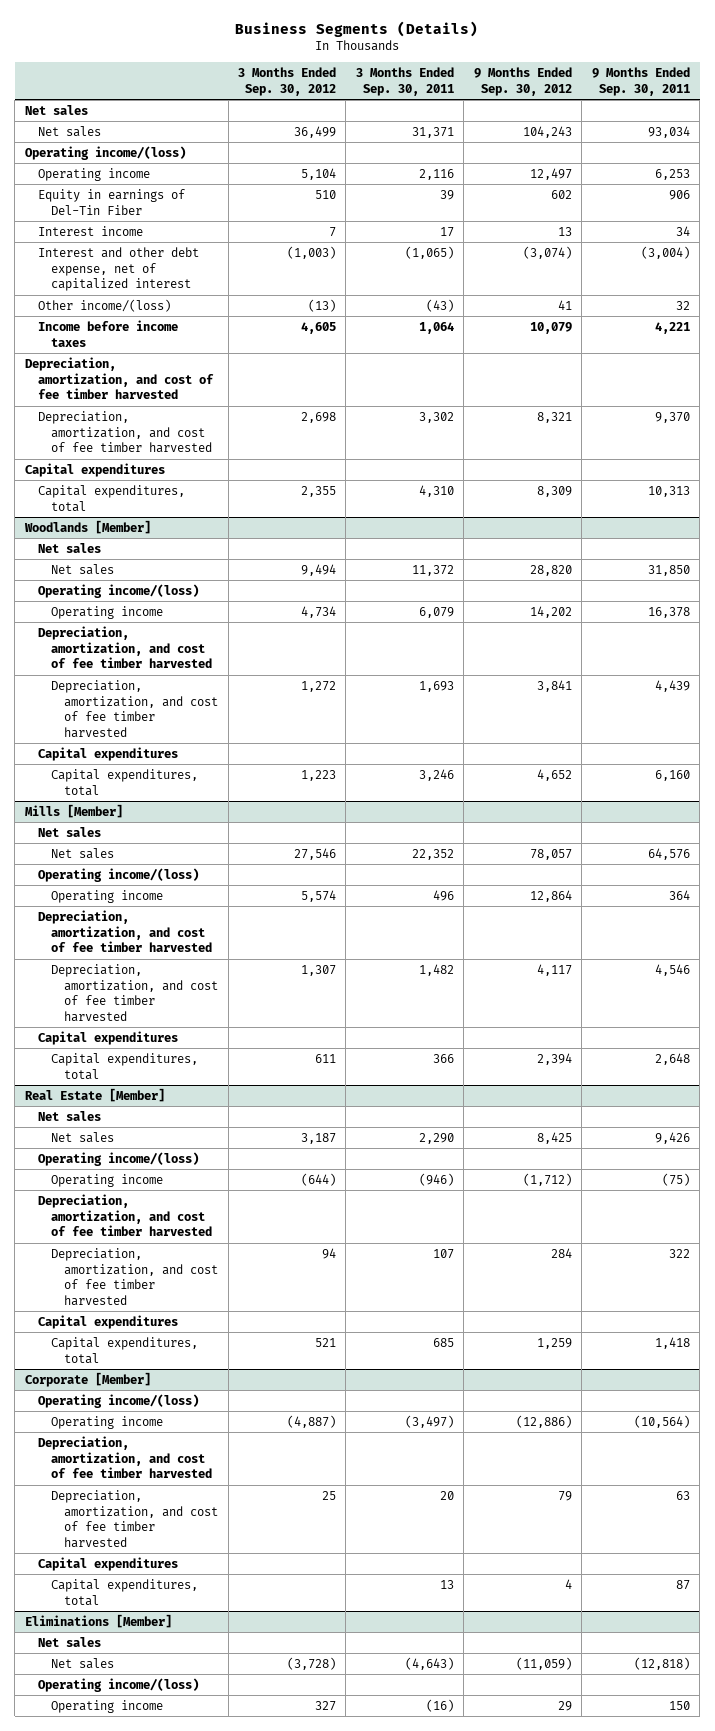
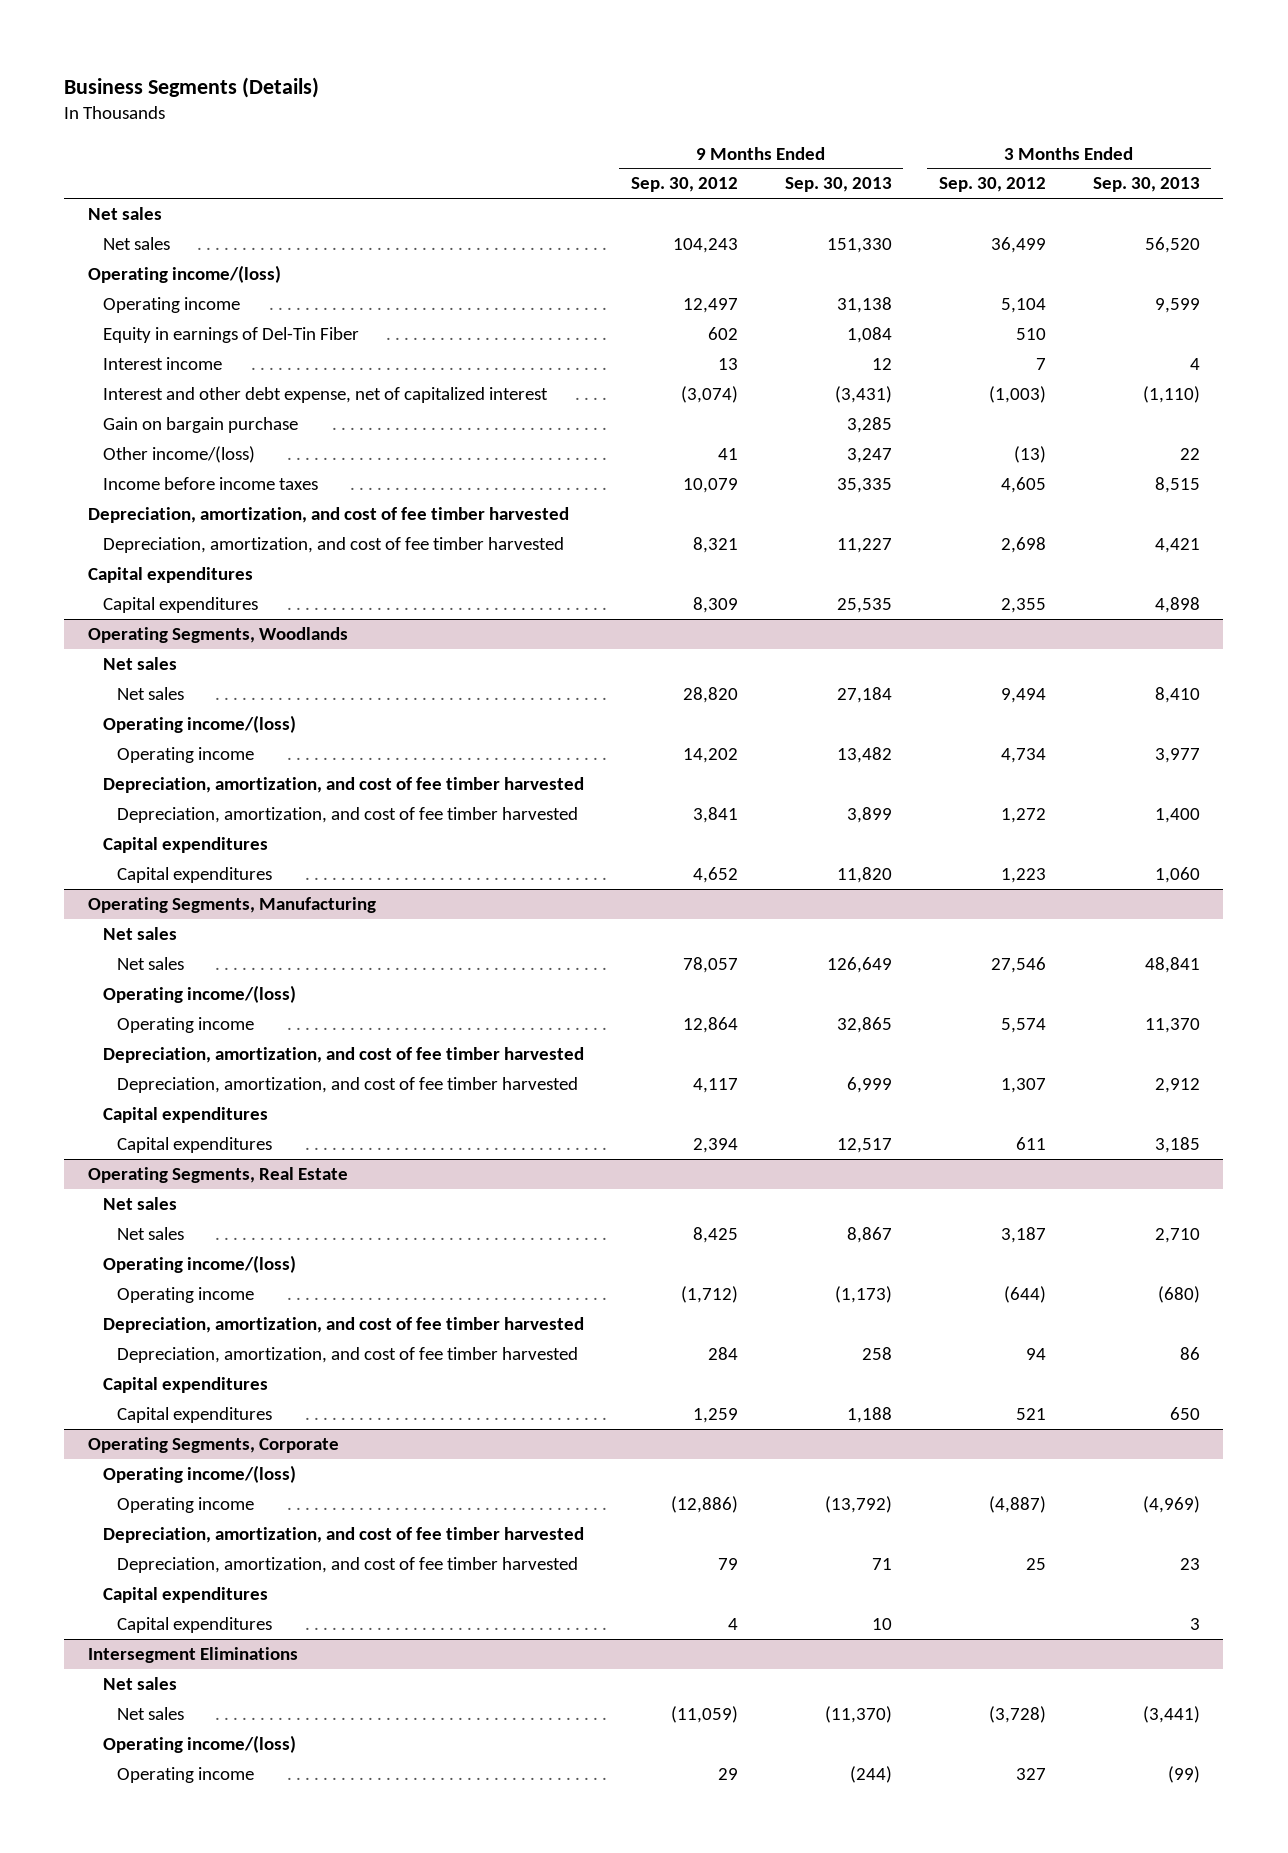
- | 3 Months Ended Sep. 30, 2012 | 3 Months Ended Sep. 30, 2011 | 9 Months Ended Sep. 30, 2012 | 9 Months Ended Sep. 30, 2011
+ | 9 Months Ended Sep. 30, 2012 | 9 Months Ended Sep. 30, 2013 | 3 Months Ended Sep. 30, 2012 | 3 Months Ended Sep. 30, 2013
+ Gain on bargain purchase | | 3,285 | |
- Capital expenditures, total | 2,355 | 4,310 | 8,309 | 10,313
- Woodlands [Member]
+ Capital expenditures | 8,309 | 25,535 | 2,355 | 4,898
+ Operating Segments, Woodlands
- Capital expenditures, total | 1,223 | 3,246 | 4,652 | 6,160
- Mills [Member]
+ Capital expenditures | 4,652 | 11,820 | 1,223 | 1,060
+ Operating Segments, Manufacturing
- Capital expenditures, total | 611 | 366 | 2,394 | 2,648
- Real Estate [Member]
+ Capital expenditures | 2,394 | 12,517 | 611 | 3,185
+ Operating Segments, Real Estate
- Capital expenditures, total | 521 | 685 | 1,259 | 1,418
- Corporate [Member]
+ Capital expenditures | 1,259 | 1,188 | 521 | 650
+ Operating Segments, Corporate
- Capital expenditures, total | | 13 | 4 | 87
- Eliminations [Member]
+ Capital expenditures | 4 | 10 | | 3
+ Intersegment Eliminations

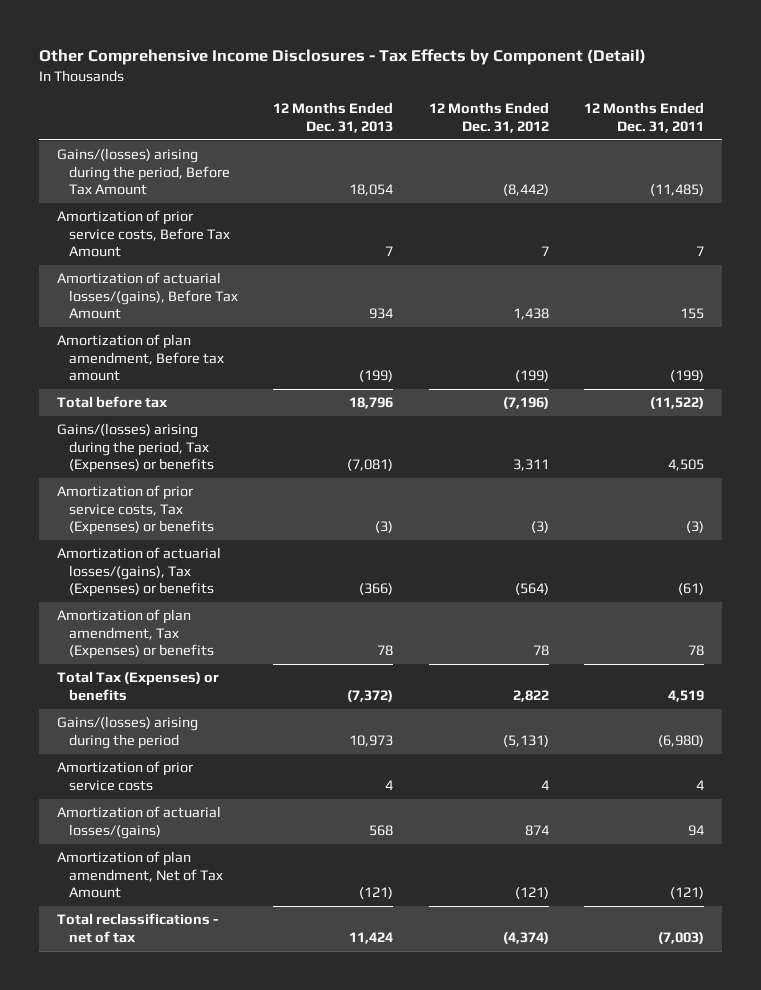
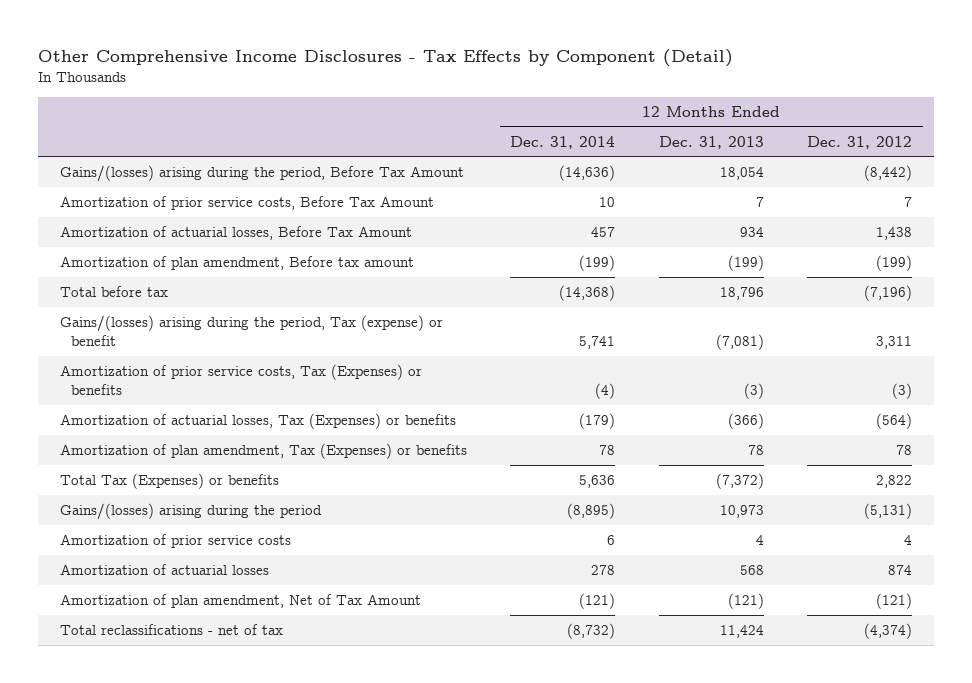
- | 12 Months Ended Dec. 31, 2013 | 12 Months Ended Dec. 31, 2012 | 12 Months Ended Dec. 31, 2011
+ | 12 Months Ended Dec. 31, 2014 | 12 Months Ended Dec. 31, 2013 | 12 Months Ended Dec. 31, 2012
- Amortization of actuarial losses/(gains), Before Tax Amount | 934 | 1,438 | 155
+ Amortization of actuarial losses, Before Tax Amount | 457 | 934 | 1,438
- Gains/(losses) arising during the period, Tax (Expenses) or benefits | (7,081) | 3,311 | 4,505
+ Gains/(losses) arising during the period, Tax (expense) or benefit | 5,741 | (7,081) | 3,311
- Amortization of actuarial losses/(gains), Tax (Expenses) or benefits | (366) | (564) | (61)
+ Amortization of actuarial losses, Tax (Expenses) or benefits | (179) | (366) | (564)
- Amortization of actuarial losses/(gains) | 568 | 874 | 94
+ Amortization of actuarial losses | 278 | 568 | 874

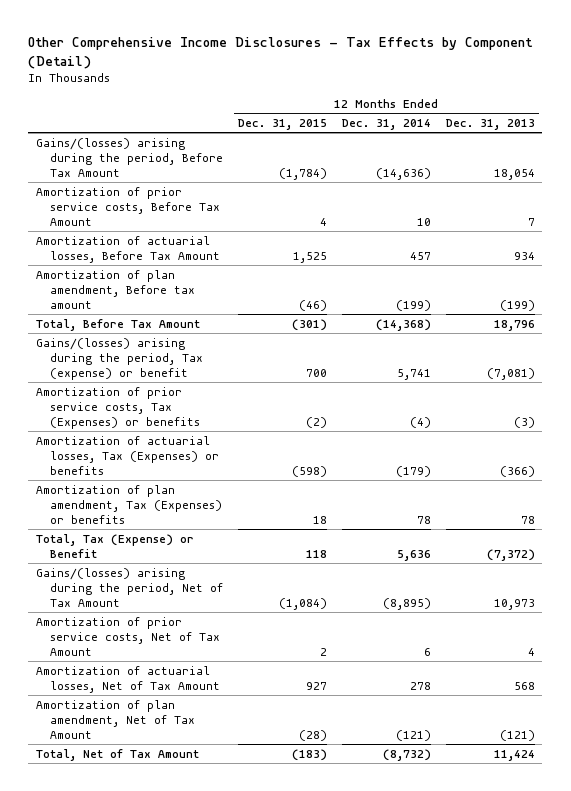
- | 12 Months Ended Dec. 31, 2014 | 12 Months Ended Dec. 31, 2013 | 12 Months Ended Dec. 31, 2012
+ | 12 Months Ended Dec. 31, 2015 | 12 Months Ended Dec. 31, 2014 | 12 Months Ended Dec. 31, 2013
- Total before tax | (14,368) | 18,796 | (7,196)
+ Total, Before Tax Amount | (301) | (14,368) | 18,796
- Total Tax (Expenses) or benefits | 5,636 | (7,372) | 2,822
- Gains/(losses) arising during the period | (8,895) | 10,973 | (5,131)
- Amortization of prior service costs | 6 | 4 | 4
- Amortization of actuarial losses | 278 | 568 | 874
+ Total, Tax (Expense) or Benefit | 118 | 5,636 | (7,372)
+ Gains/(losses) arising during the period, Net of Tax Amount | (1,084) | (8,895) | 10,973
+ Amortization of prior service costs, Net of Tax Amount | 2 | 6 | 4
+ Amortization of actuarial losses, Net of Tax Amount | 927 | 278 | 568
- Total reclassifications - net of tax | (8,732) | 11,424 | (4,374)
+ Total, Net of Tax Amount | (183) | (8,732) | 11,424

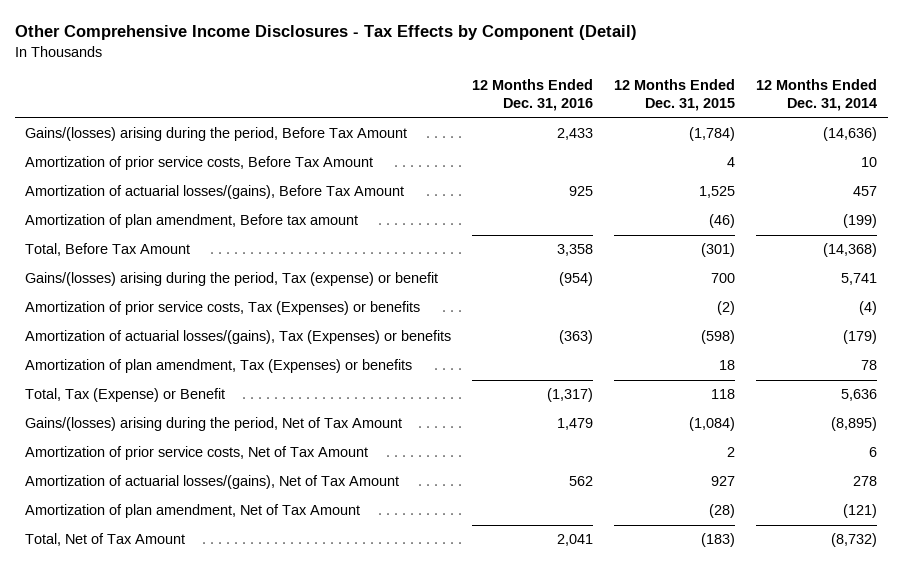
- | 12 Months Ended Dec. 31, 2015 | 12 Months Ended Dec. 31, 2014 | 12 Months Ended Dec. 31, 2013
+ | 12 Months Ended Dec. 31, 2016 | 12 Months Ended Dec. 31, 2015 | 12 Months Ended Dec. 31, 2014
- Amortization of actuarial losses, Before Tax Amount | 1,525 | 457 | 934
+ Amortization of actuarial losses/(gains), Before Tax Amount | 925 | 1,525 | 457
- Amortization of actuarial losses, Tax (Expenses) or benefits | (598) | (179) | (366)
+ Amortization of actuarial losses/(gains), Tax (Expenses) or benefits | (363) | (598) | (179)
- Amortization of actuarial losses, Net of Tax Amount | 927 | 278 | 568
+ Amortization of actuarial losses/(gains), Net of Tax Amount | 562 | 927 | 278

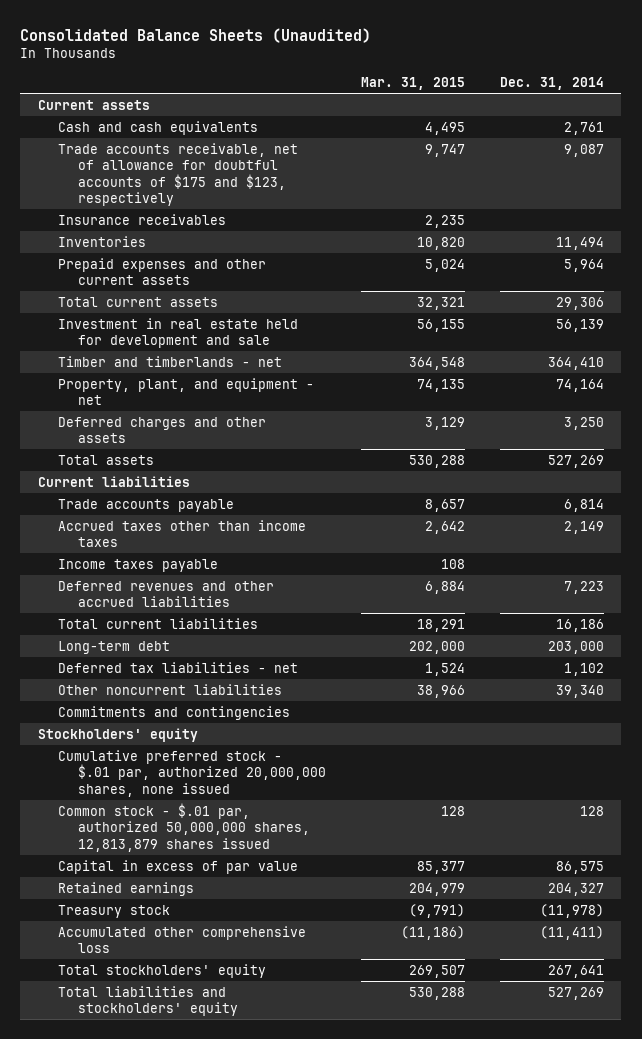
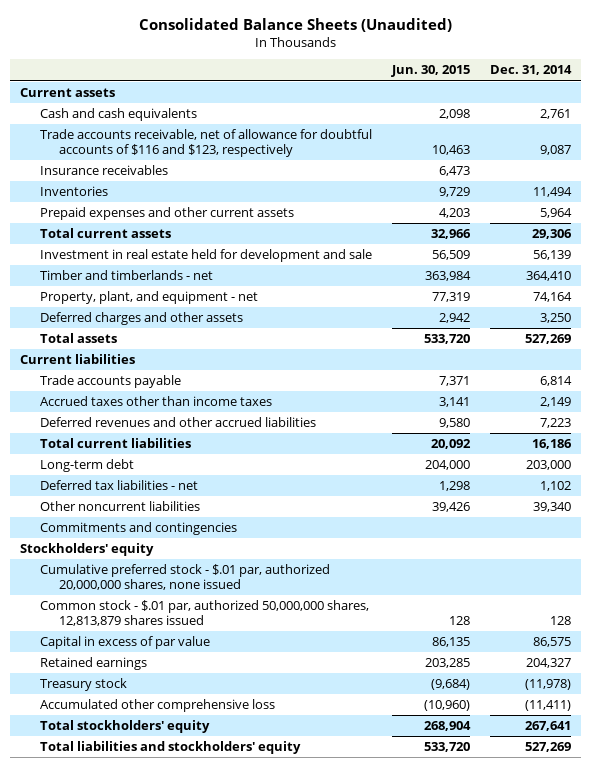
- | Mar. 31, 2015 | Dec. 31, 2014
+ | Jun. 30, 2015 | Dec. 31, 2014
- Trade accounts receivable, net of allowance for doubtful accounts of $175 and $123, respectively | 9,747 | 9,087
+ Trade accounts receivable, net of allowance for doubtful accounts of $116 and $123, respectively | 10,463 | 9,087
- Income taxes payable | 108 |

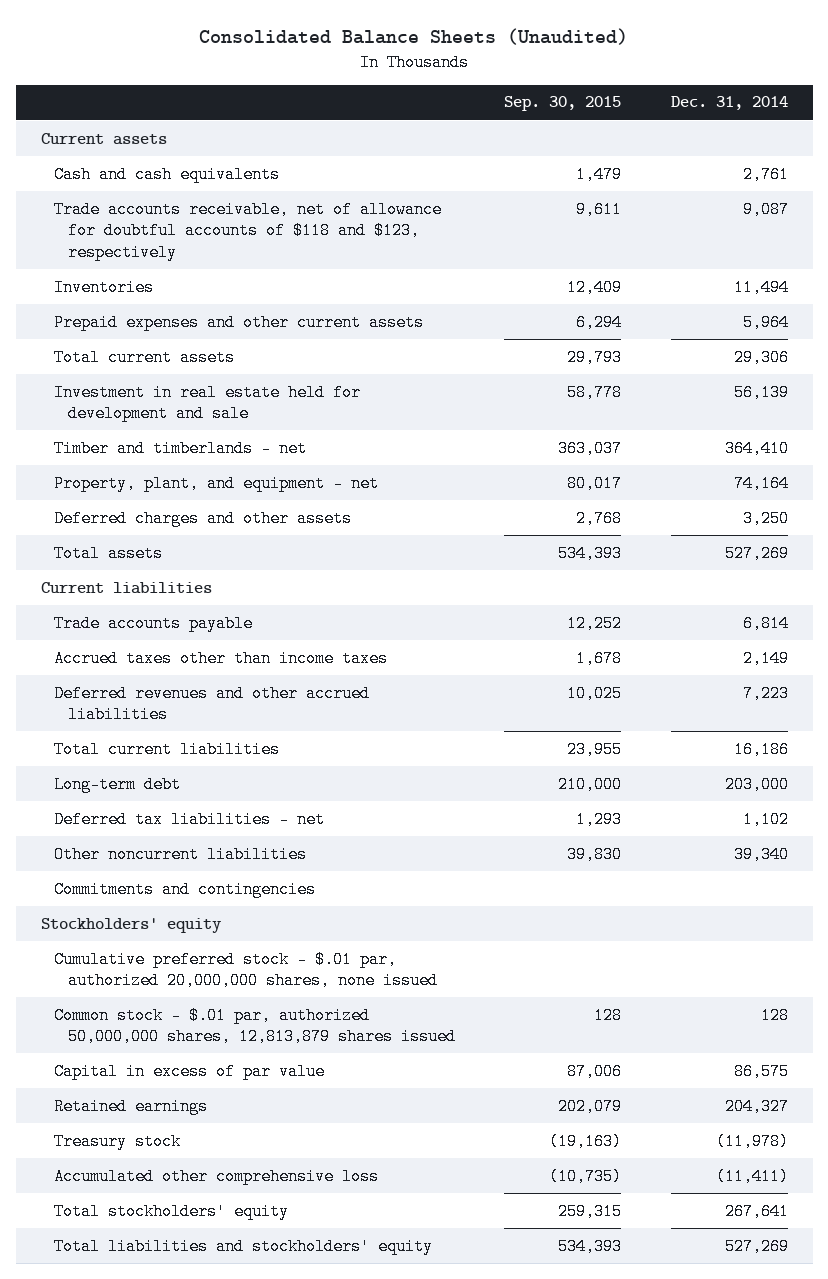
- | Jun. 30, 2015 | Dec. 31, 2014
+ | Sep. 30, 2015 | Dec. 31, 2014
- Trade accounts receivable, net of allowance for doubtful accounts of $116 and $123, respectively | 10,463 | 9,087
- Insurance receivables | 6,473 |
+ Trade accounts receivable, net of allowance for doubtful accounts of $118 and $123, respectively | 9,611 | 9,087

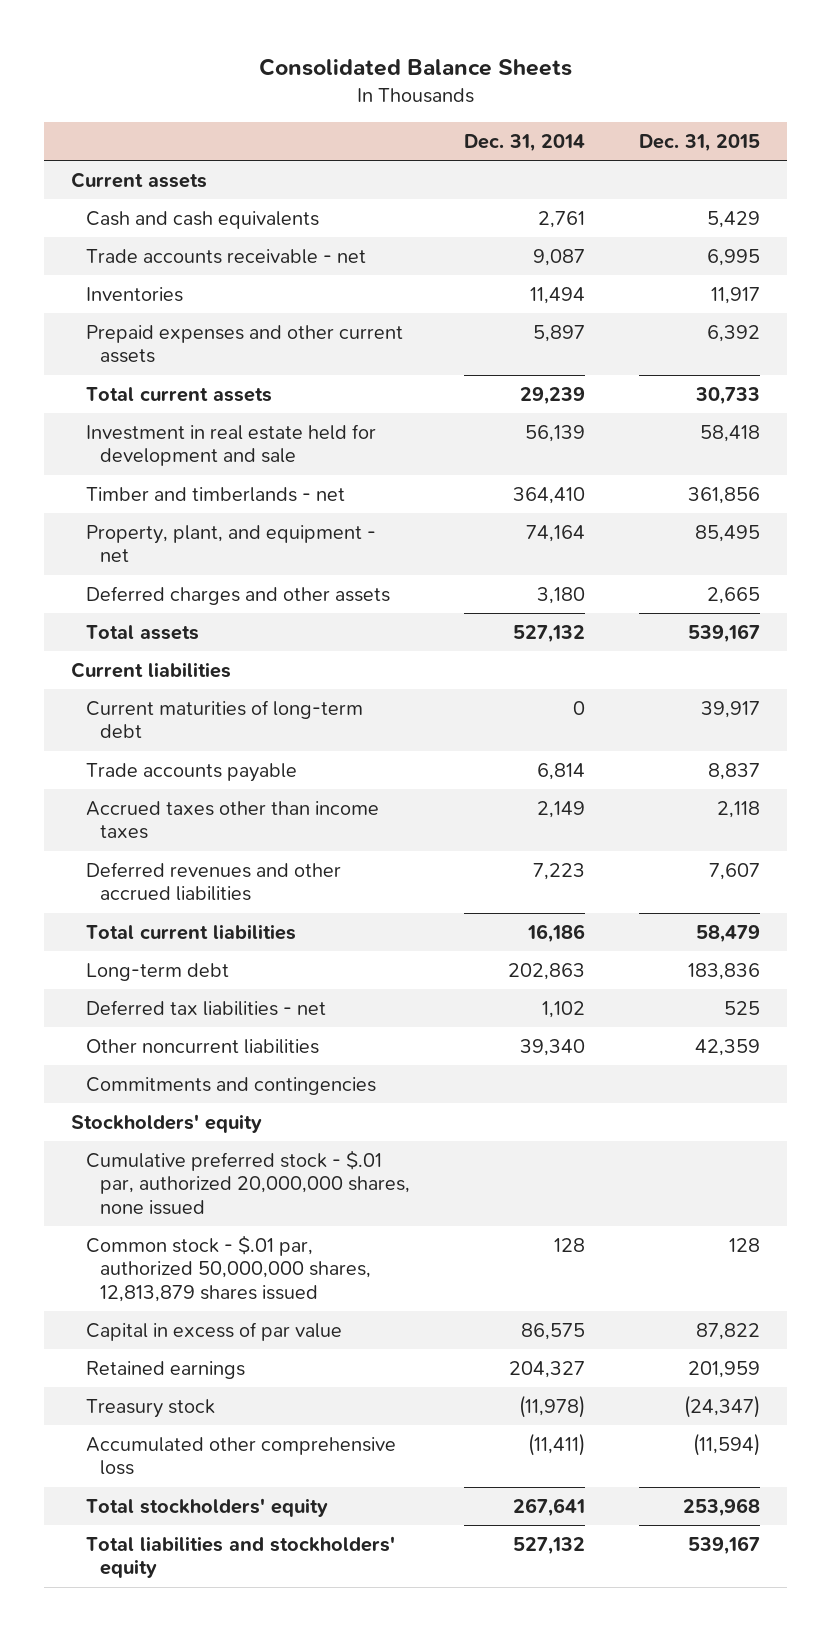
- Consolidated Balance Sheets (Unaudited)
+ Consolidated Balance Sheets
- | Sep. 30, 2015 | Dec. 31, 2014
+ | Dec. 31, 2014 | Dec. 31, 2015
- Trade accounts receivable, net of allowance for doubtful accounts of $118 and $123, respectively | 9,611 | 9,087
+ Trade accounts receivable - net | 9,087 | 6,995
- Prepaid expenses and other current assets | 6,294 | 5,964
- Total current assets | 29,793 | 29,306
+ Prepaid expenses and other current assets | 5,897 | 6,392
+ Total current assets | 29,239 | 30,733
- Deferred charges and other assets | 2,768 | 3,250
- Total assets | 534,393 | 527,269
+ Deferred charges and other assets | 3,180 | 2,665
+ Total assets | 527,132 | 539,167
+ Current maturities of long-term debt | 0 | 39,917
- Long-term debt | 210,000 | 203,000
+ Long-term debt | 202,863 | 183,836
- Total liabilities and stockholders' equity | 534,393 | 527,269
+ Total liabilities and stockholders' equity | 527,132 | 539,167

